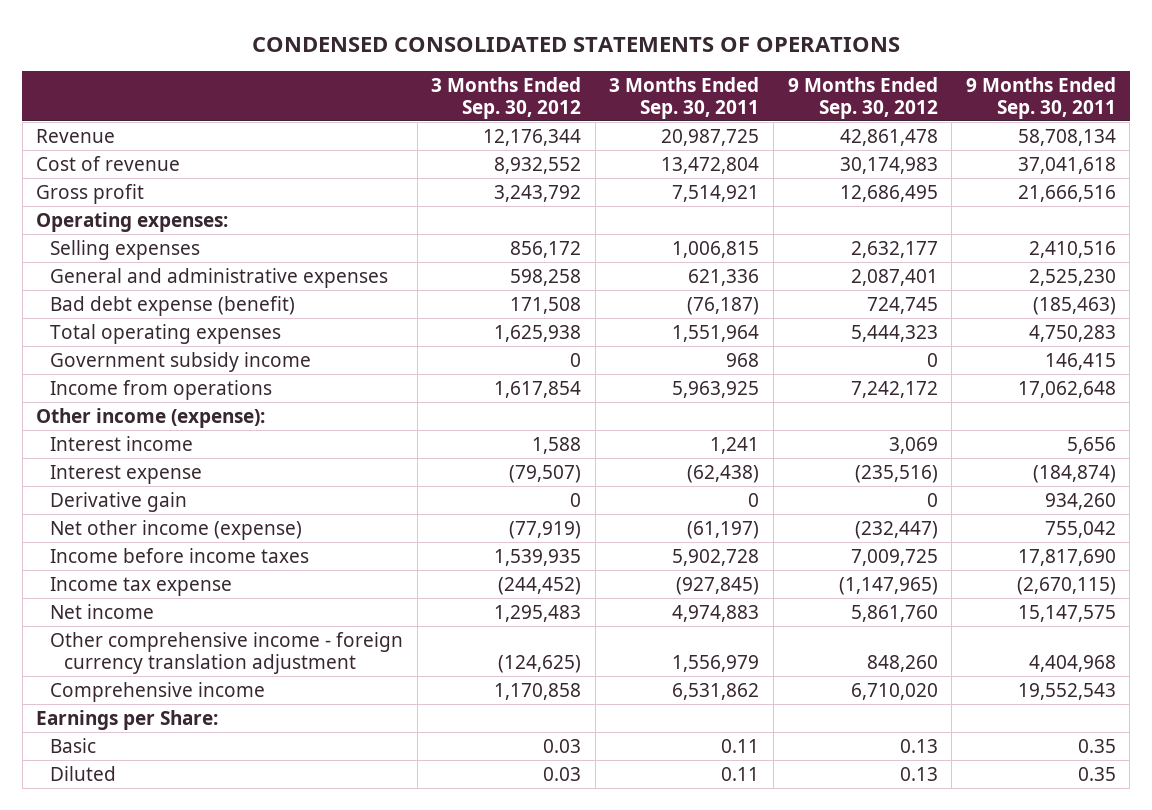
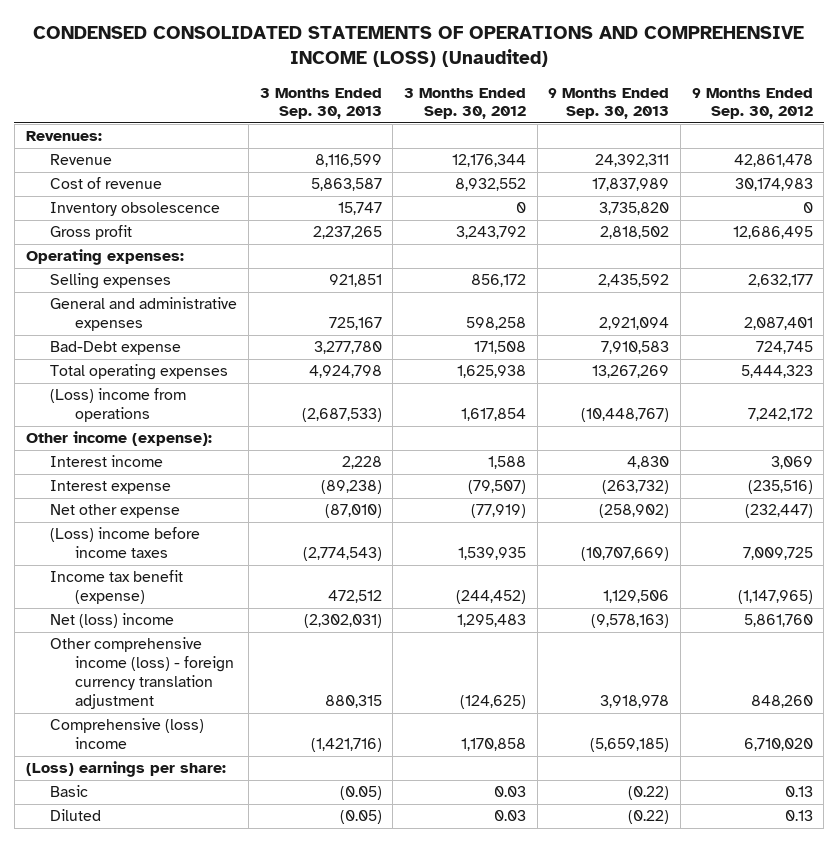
- CONDENSED CONSOLIDATED STATEMENTS OF OPERATIONS
+ CONDENSED CONSOLIDATED STATEMENTS OF OPERATIONS AND COMPREHENSIVE INCOME (LOSS) (Unaudited)
- | 3 Months Ended Sep. 30, 2012 | 3 Months Ended Sep. 30, 2011 | 9 Months Ended Sep. 30, 2012 | 9 Months Ended Sep. 30, 2011
+ | 3 Months Ended Sep. 30, 2013 | 3 Months Ended Sep. 30, 2012 | 9 Months Ended Sep. 30, 2013 | 9 Months Ended Sep. 30, 2012
+ Revenues:
+ Inventory obsolescence | 15,747 | 0 | 3,735,820 | 0
- Bad debt expense (benefit) | 171,508 | (76,187) | 724,745 | (185,463)
+ Bad-Debt expense | 3,277,780 | 171,508 | 7,910,583 | 724,745
- Government subsidy income | 0 | 968 | 0 | 146,415
- Income from operations | 1,617,854 | 5,963,925 | 7,242,172 | 17,062,648
+ (Loss) income from operations | (2,687,533) | 1,617,854 | (10,448,767) | 7,242,172
- Derivative gain | 0 | 0 | 0 | 934,260
- Net other income (expense) | (77,919) | (61,197) | (232,447) | 755,042
- Income before income taxes | 1,539,935 | 5,902,728 | 7,009,725 | 17,817,690
- Income tax expense | (244,452) | (927,845) | (1,147,965) | (2,670,115)
- Net income | 1,295,483 | 4,974,883 | 5,861,760 | 15,147,575
- Other comprehensive income - foreign currency translation adjustment | (124,625) | 1,556,979 | 848,260 | 4,404,968
- Comprehensive income | 1,170,858 | 6,531,862 | 6,710,020 | 19,552,543
- Earnings per Share:
+ Net other expense | (87,010) | (77,919) | (258,902) | (232,447)
+ (Loss) income before income taxes | (2,774,543) | 1,539,935 | (10,707,669) | 7,009,725
+ Income tax benefit (expense) | 472,512 | (244,452) | 1,129,506 | (1,147,965)
+ Net (loss) income | (2,302,031) | 1,295,483 | (9,578,163) | 5,861,760
+ Other comprehensive income (loss) - foreign currency translation adjustment | 880,315 | (124,625) | 3,918,978 | 848,260
+ Comprehensive (loss) income | (1,421,716) | 1,170,858 | (5,659,185) | 6,710,020
+ (Loss) earnings per share:

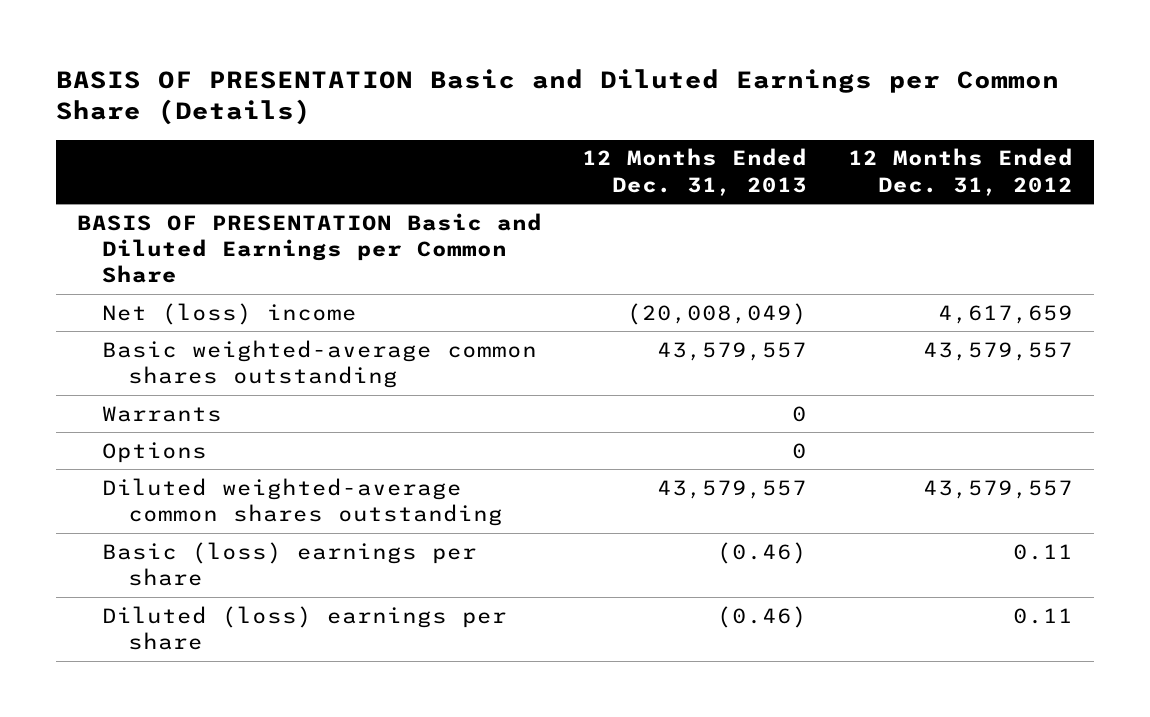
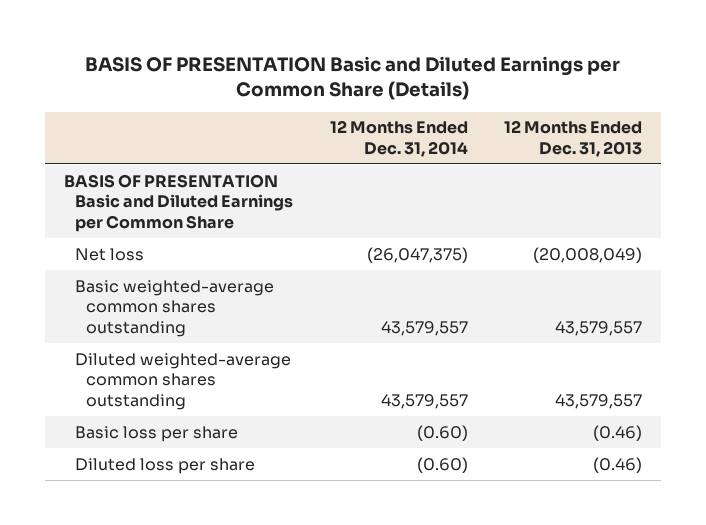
- | 12 Months Ended Dec. 31, 2013 | 12 Months Ended Dec. 31, 2012
+ | 12 Months Ended Dec. 31, 2014 | 12 Months Ended Dec. 31, 2013
- Net (loss) income | (20,008,049) | 4,617,659
+ Net loss | (26,047,375) | (20,008,049)
- Warrants | 0 |
- Options | 0 |
- Basic (loss) earnings per share | (0.46) | 0.11
- Diluted (loss) earnings per share | (0.46) | 0.11
+ Basic loss per share | (0.60) | (0.46)
+ Diluted loss per share | (0.60) | (0.46)

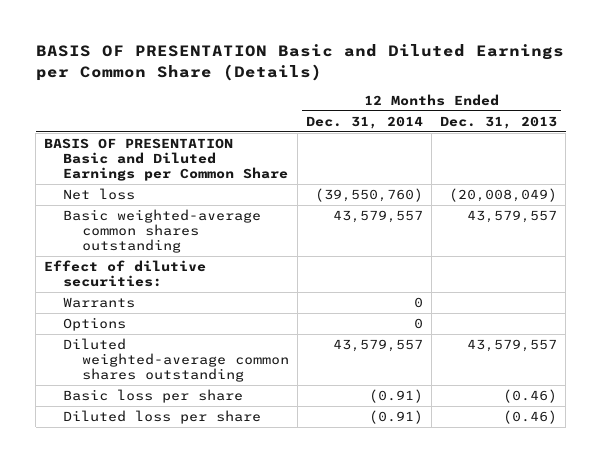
- Net loss | (26,047,375) | (20,008,049)
+ Net loss | (39,550,760) | (20,008,049)
+ Effect of dilutive securities:
+ Warrants | 0 |
+ Options | 0 |
- Basic loss per share | (0.60) | (0.46)
- Diluted loss per share | (0.60) | (0.46)
+ Basic loss per share | (0.91) | (0.46)
+ Diluted loss per share | (0.91) | (0.46)

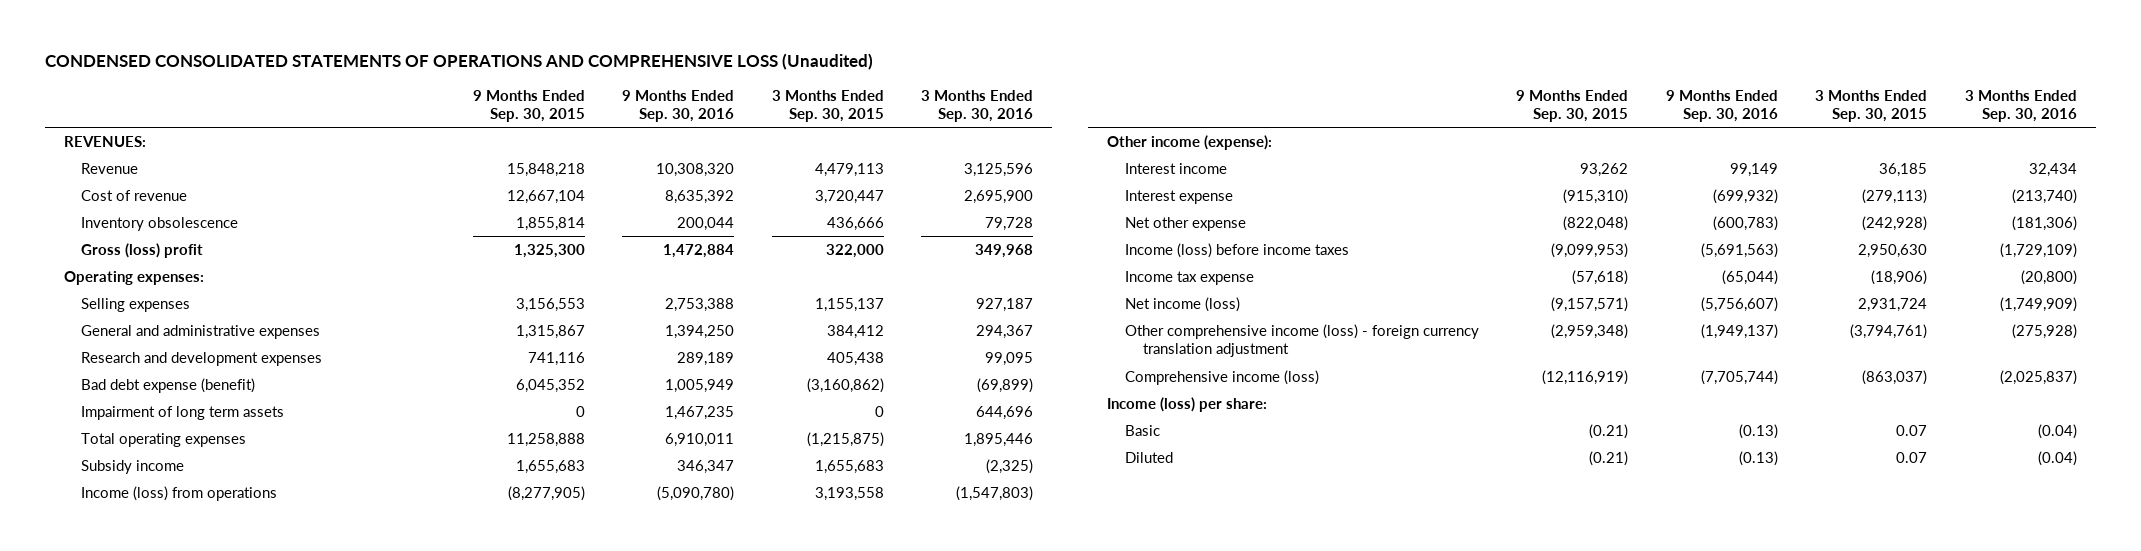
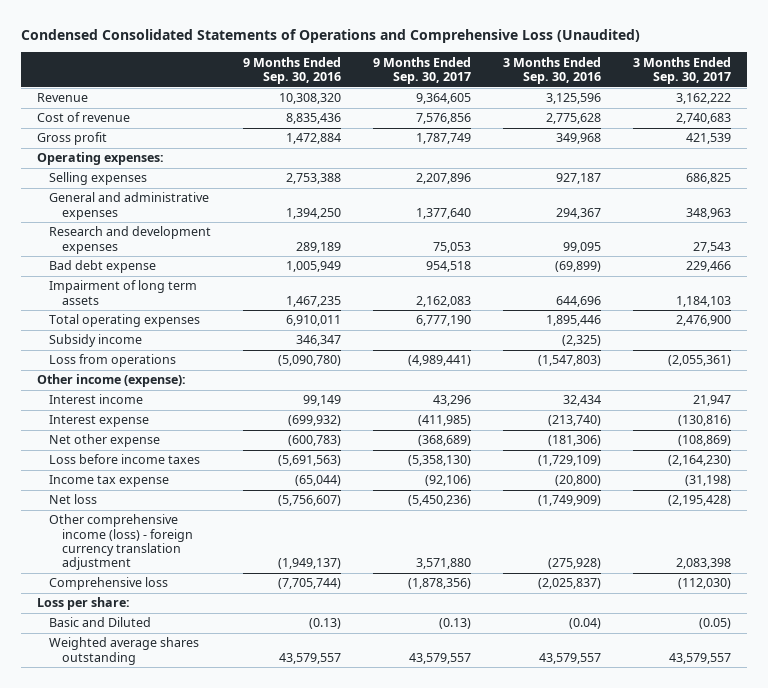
- CONDENSED CONSOLIDATED STATEMENTS OF OPERATIONS AND COMPREHENSIVE LOSS (Unaudited)
+ Condensed Consolidated Statements of Operations and Comprehensive Loss (Unaudited)
- | 9 Months Ended Sep. 30, 2015 | 9 Months Ended Sep. 30, 2016 | 3 Months Ended Sep. 30, 2015 | 3 Months Ended Sep. 30, 2016
+ | 9 Months Ended Sep. 30, 2016 | 9 Months Ended Sep. 30, 2017 | 3 Months Ended Sep. 30, 2016 | 3 Months Ended Sep. 30, 2017
- REVENUES:
- Cost of revenue | 12,667,104 | 8,635,392 | 3,720,447 | 2,695,900
- Inventory obsolescence | 1,855,814 | 200,044 | 436,666 | 79,728
- Gross (loss) profit | 1,325,300 | 1,472,884 | 322,000 | 349,968
+ Cost of revenue | 8,835,436 | 7,576,856 | 2,775,628 | 2,740,683
+ Gross profit | 1,472,884 | 1,787,749 | 349,968 | 421,539
- Bad debt expense (benefit) | 6,045,352 | 1,005,949 | (3,160,862) | (69,899)
+ Bad debt expense | 1,005,949 | 954,518 | (69,899) | 229,466
- Income (loss) from operations | (8,277,905) | (5,090,780) | 3,193,558 | (1,547,803)
+ Loss from operations | (5,090,780) | (4,989,441) | (1,547,803) | (2,055,361)
- Income (loss) before income taxes | (9,099,953) | (5,691,563) | 2,950,630 | (1,729,109)
+ Loss before income taxes | (5,691,563) | (5,358,130) | (1,729,109) | (2,164,230)
- Net income (loss) | (9,157,571) | (5,756,607) | 2,931,724 | (1,749,909)
+ Net loss | (5,756,607) | (5,450,236) | (1,749,909) | (2,195,428)
- Comprehensive income (loss) | (12,116,919) | (7,705,744) | (863,037) | (2,025,837)
- Income (loss) per share:
- Basic | (0.21) | (0.13) | 0.07 | (0.04)
- Diluted | (0.21) | (0.13) | 0.07 | (0.04)
+ Comprehensive loss | (7,705,744) | (1,878,356) | (2,025,837) | (112,030)
+ Loss per share:
+ Basic and Diluted | (0.13) | (0.13) | (0.04) | (0.05)
+ Weighted average shares outstanding | 43,579,557 | 43,579,557 | 43,579,557 | 43,579,557

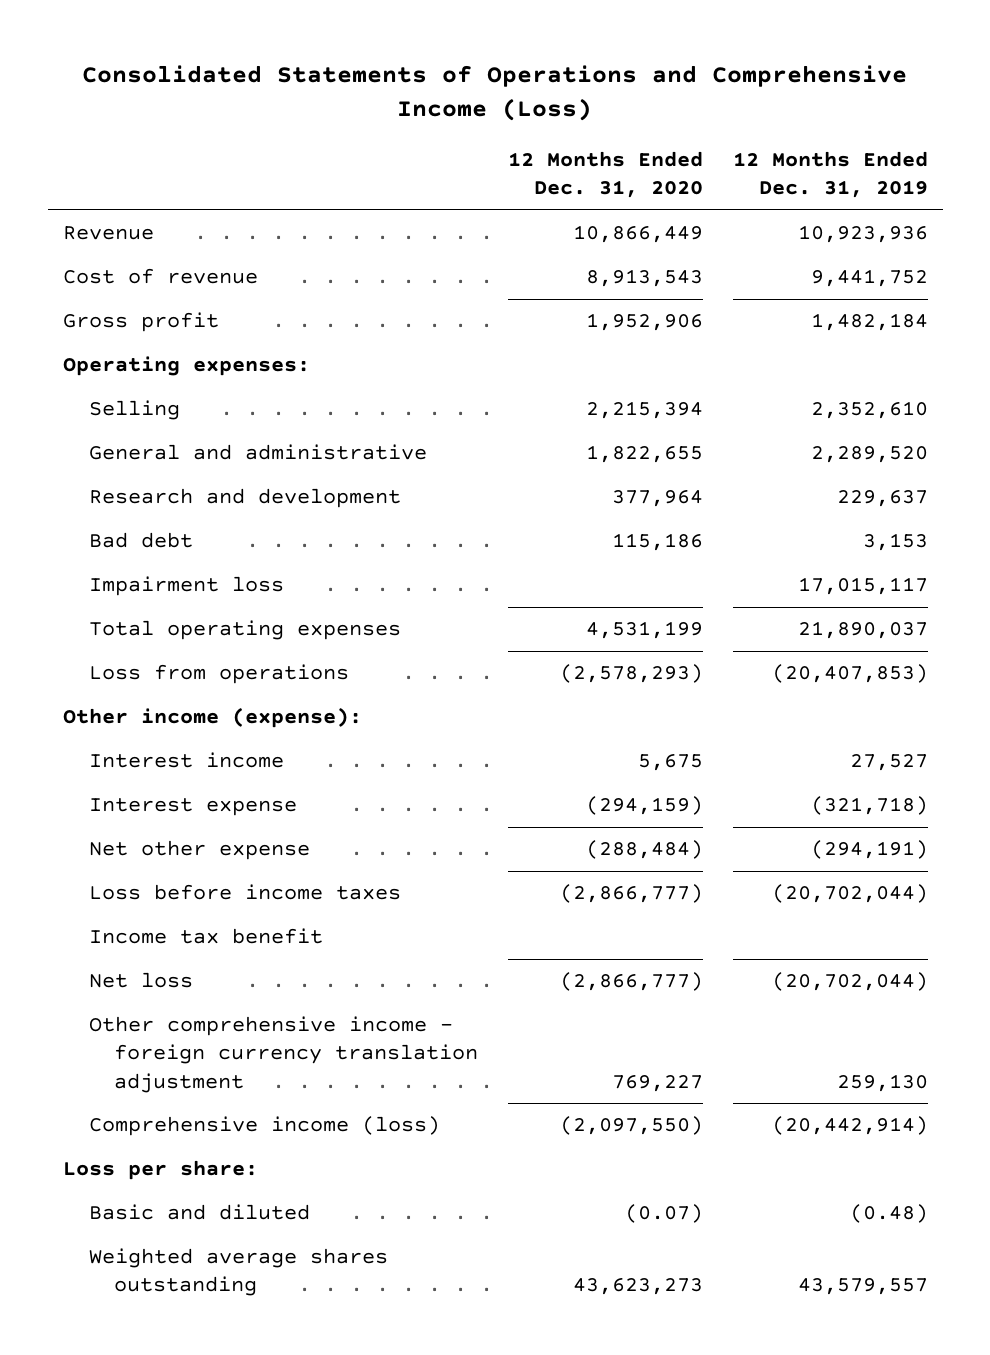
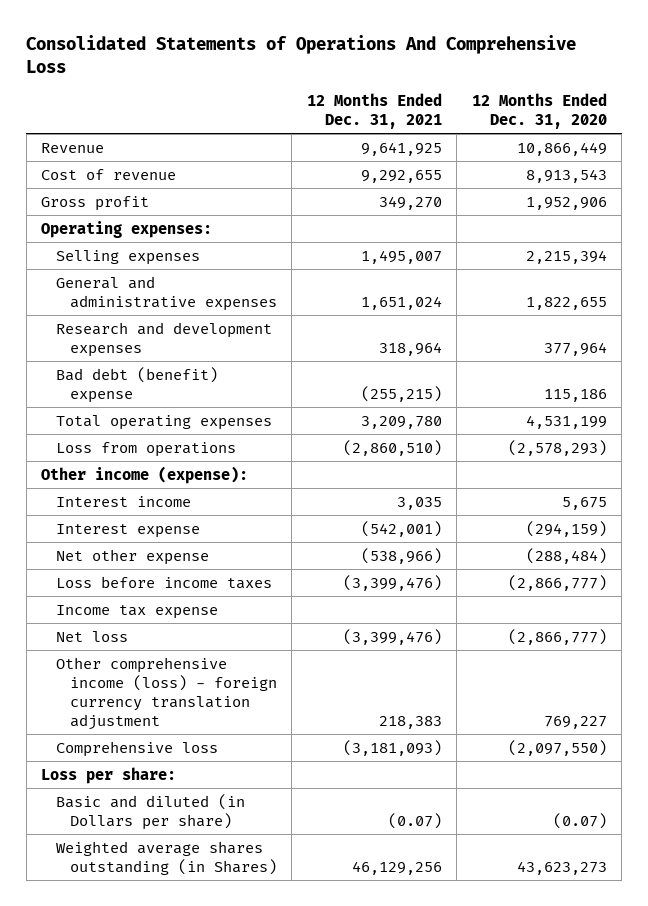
- Consolidated Statements of Operations and Comprehensive Income (Loss)
+ Consolidated Statements of Operations And Comprehensive Loss
- | 12 Months Ended Dec. 31, 2020 | 12 Months Ended Dec. 31, 2019
+ | 12 Months Ended Dec. 31, 2021 | 12 Months Ended Dec. 31, 2020
- Selling | 2,215,394 | 2,352,610
- General and administrative | 1,822,655 | 2,289,520
- Research and development | 377,964 | 229,637
- Bad debt | 115,186 | 3,153
- Impairment loss | | 17,015,117
+ Selling expenses | 1,495,007 | 2,215,394
+ General and administrative expenses | 1,651,024 | 1,822,655
+ Research and development expenses | 318,964 | 377,964
+ Bad debt (benefit) expense | (255,215) | 115,186
- Income tax benefit
+ Income tax expense
- Other comprehensive income - foreign currency translation adjustment | 769,227 | 259,130
- Comprehensive income (loss) | (2,097,550) | (20,442,914)
+ Other comprehensive income (loss) - foreign currency translation adjustment | 218,383 | 769,227
+ Comprehensive loss | (3,181,093) | (2,097,550)
- Basic and diluted | (0.07) | (0.48)
- Weighted average shares outstanding | 43,623,273 | 43,579,557
+ Basic and diluted (in Dollars per share) | (0.07) | (0.07)
+ Weighted average shares outstanding (in Shares) | 46,129,256 | 43,623,273

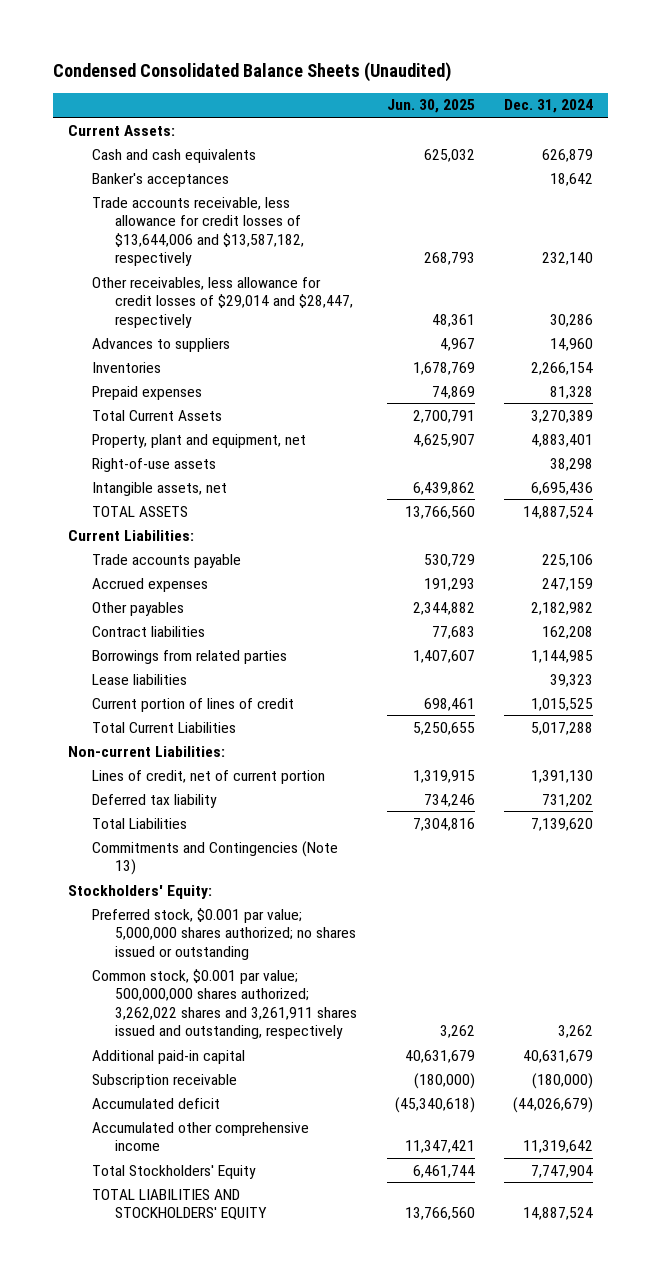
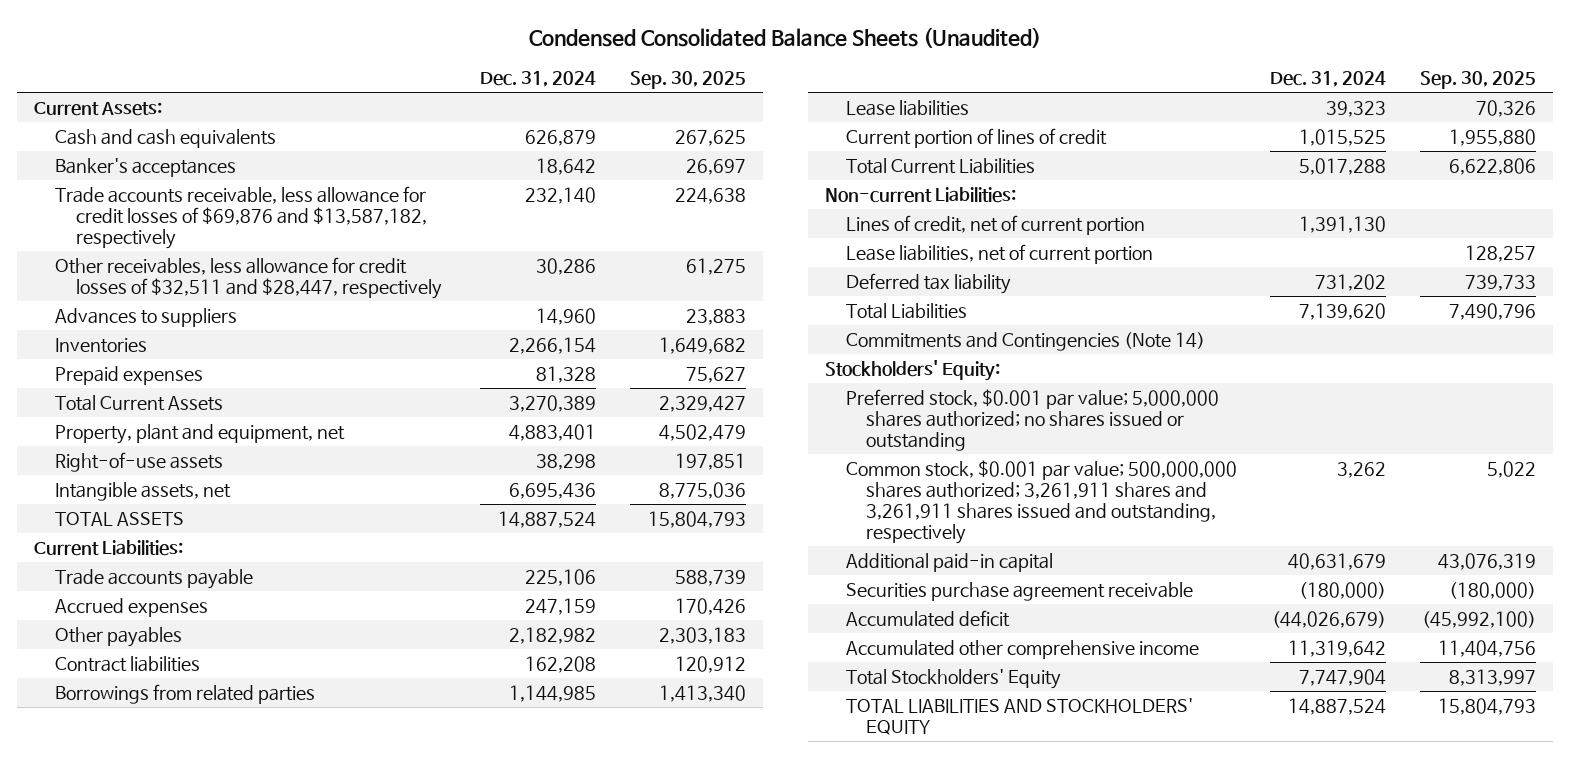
- | Jun. 30, 2025 | Dec. 31, 2024
+ | Dec. 31, 2024 | Sep. 30, 2025
- Trade accounts receivable, less allowance for credit losses of $13,644,006 and $13,587,182, respectively | 268,793 | 232,140
- Other receivables, less allowance for credit losses of $29,014 and $28,447, respectively | 48,361 | 30,286
+ Trade accounts receivable, less allowance for credit losses of $69,876 and $13,587,182, respectively | 232,140 | 224,638
+ Other receivables, less allowance for credit losses of $32,511 and $28,447, respectively | 30,286 | 61,275
+ Lease liabilities, net of current portion | | 128,257
- Commitments and Contingencies (Note 13)
+ Commitments and Contingencies (Note 14)
- Common stock, $0.001 par value; 500,000,000 shares authorized; 3,262,022 shares and 3,261,911 shares issued and outstanding, respectively | 3,262 | 3,262
+ Common stock, $0.001 par value; 500,000,000 shares authorized; 3,261,911 shares and 3,261,911 shares issued and outstanding, respectively | 3,262 | 5,022
- Subscription receivable | (180,000) | (180,000)
+ Securities purchase agreement receivable | (180,000) | (180,000)

